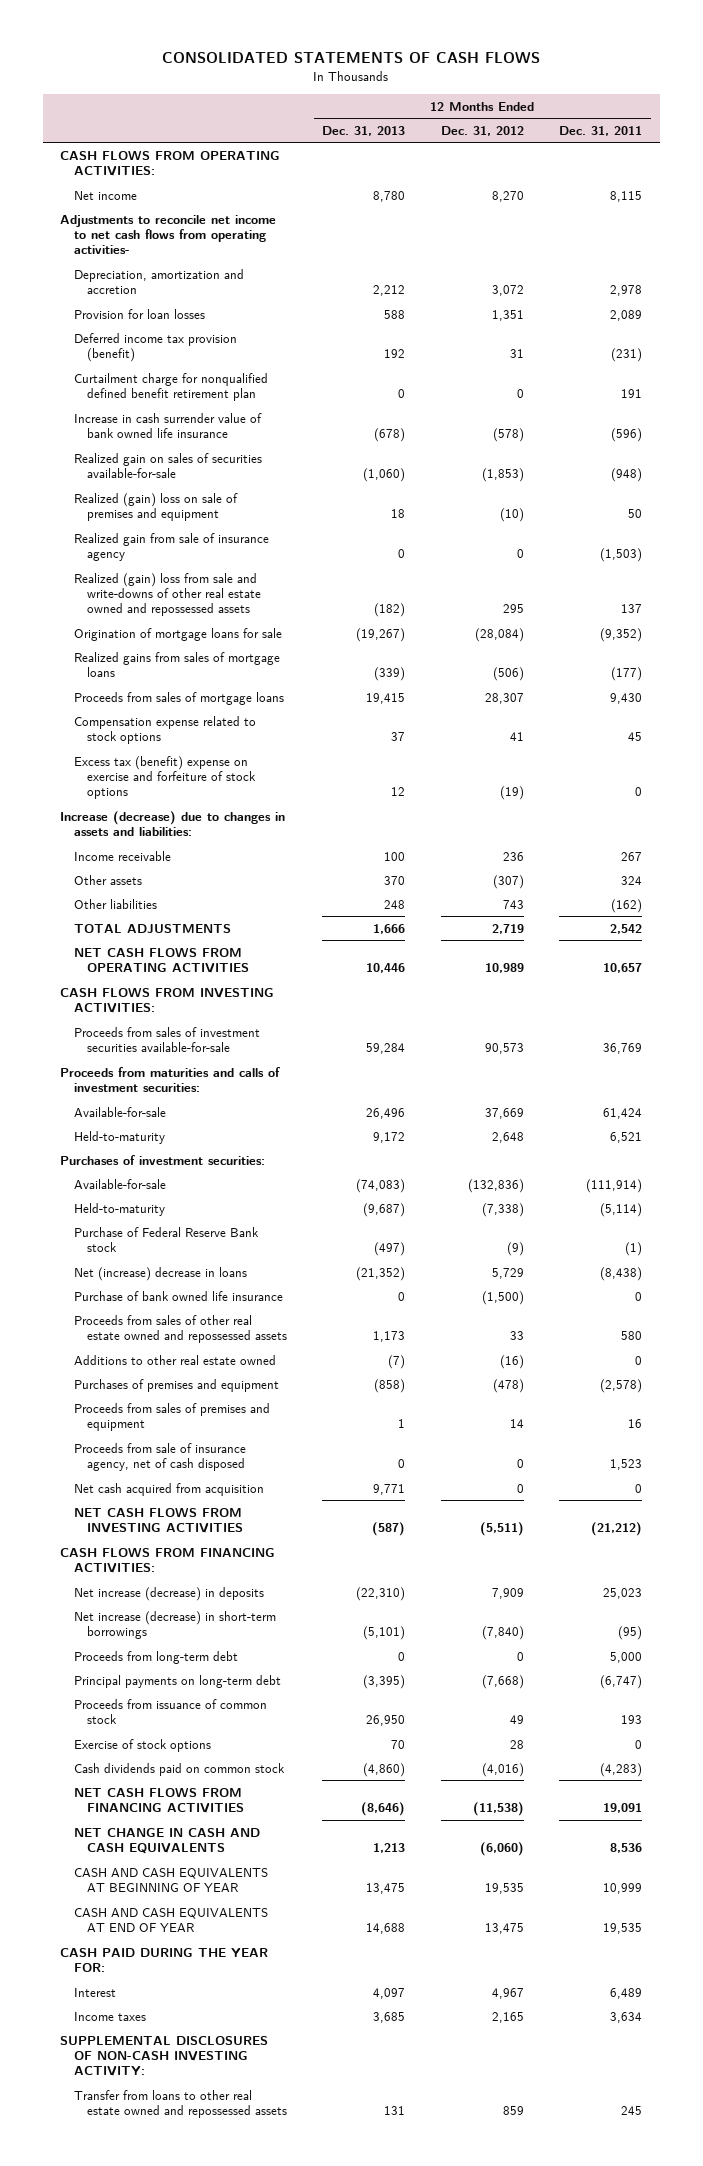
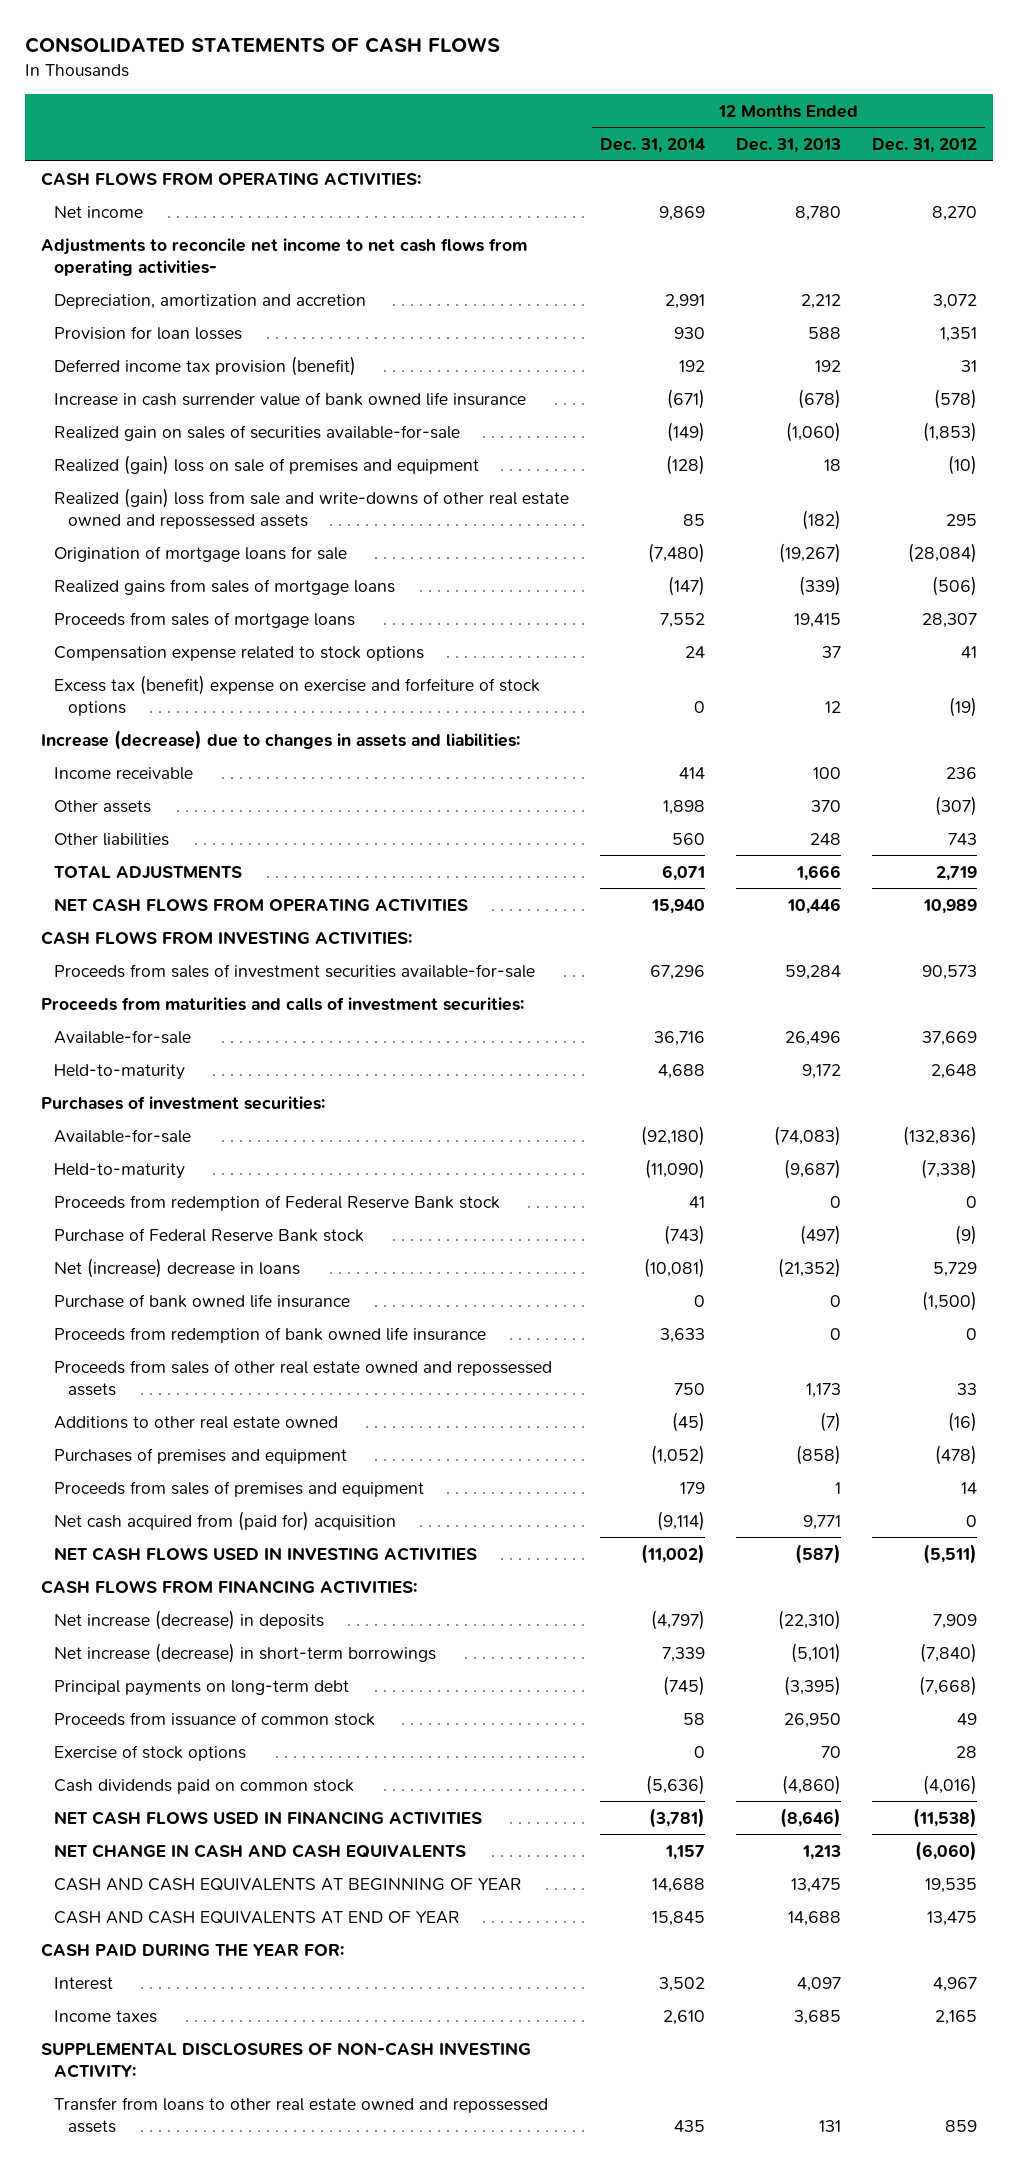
- | 12 Months Ended Dec. 31, 2013 | 12 Months Ended Dec. 31, 2012 | 12 Months Ended Dec. 31, 2011
+ | 12 Months Ended Dec. 31, 2014 | 12 Months Ended Dec. 31, 2013 | 12 Months Ended Dec. 31, 2012
- Curtailment charge for nonqualified defined benefit retirement plan | 0 | 0 | 191
- Realized gain from sale of insurance agency | 0 | 0 | (1,503)
+ Proceeds from redemption of Federal Reserve Bank stock | 41 | 0 | 0
+ Proceeds from redemption of bank owned life insurance | 3,633 | 0 | 0
- Proceeds from sale of insurance agency, net of cash disposed | 0 | 0 | 1,523
- Net cash acquired from acquisition | 9,771 | 0 | 0
- NET CASH FLOWS FROM INVESTING ACTIVITIES | (587) | (5,511) | (21,212)
+ Net cash acquired from (paid for) acquisition | (9,114) | 9,771 | 0
+ NET CASH FLOWS USED IN INVESTING ACTIVITIES | (11,002) | (587) | (5,511)
- Proceeds from long-term debt | 0 | 0 | 5,000
- NET CASH FLOWS FROM FINANCING ACTIVITIES | (8,646) | (11,538) | 19,091
+ NET CASH FLOWS USED IN FINANCING ACTIVITIES | (3,781) | (8,646) | (11,538)

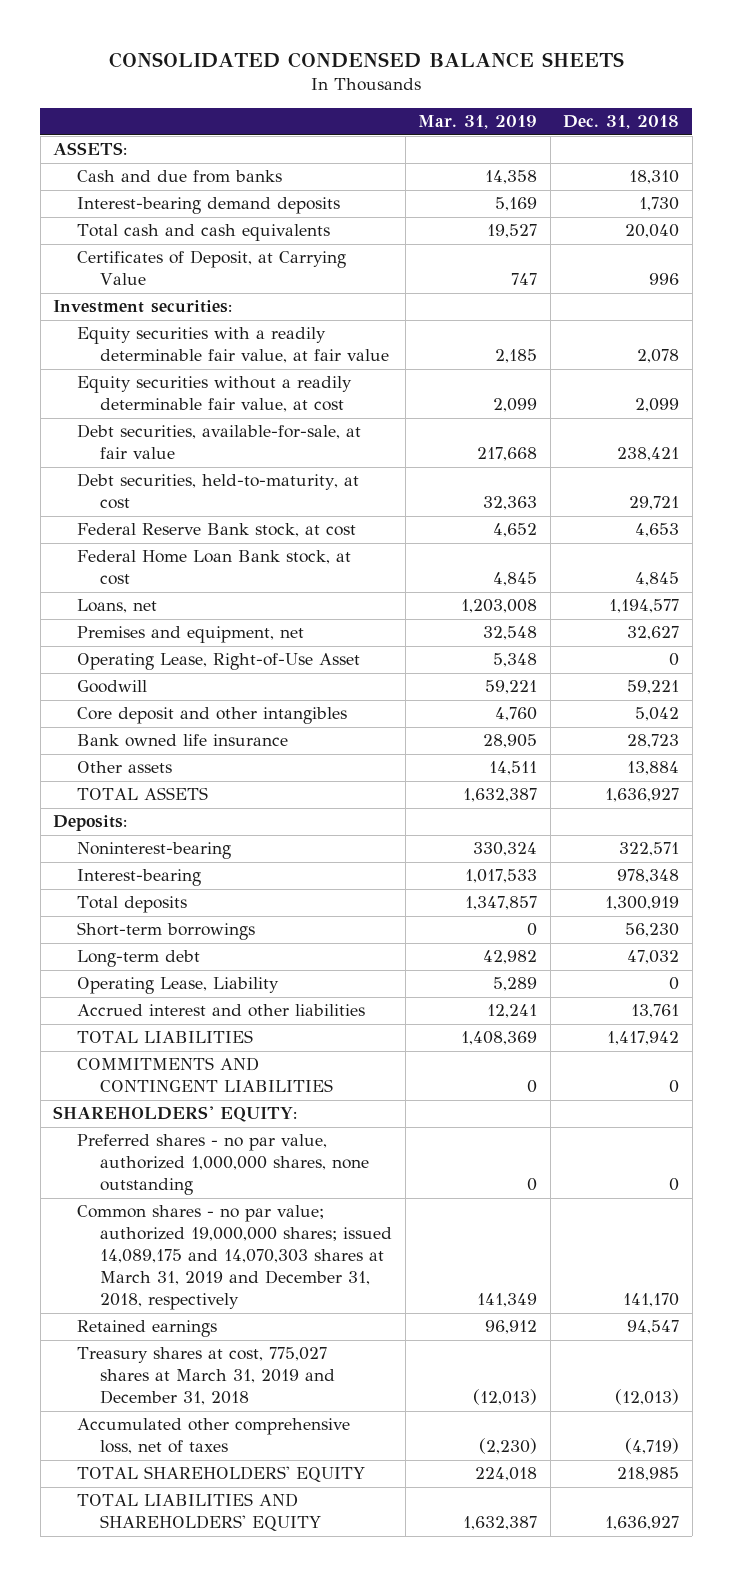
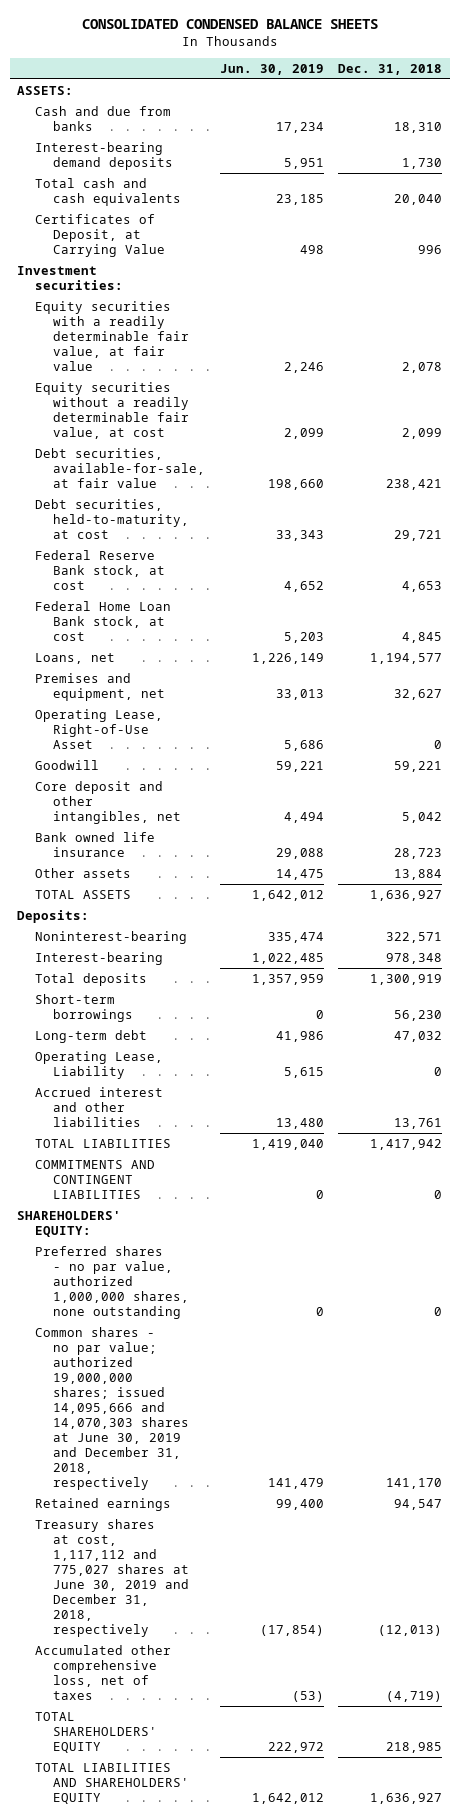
- | Mar. 31, 2019 | Dec. 31, 2018
+ | Jun. 30, 2019 | Dec. 31, 2018
- Core deposit and other intangibles | 4,760 | 5,042
+ Core deposit and other intangibles, net | 4,494 | 5,042
- Common shares - no par value; authorized 19,000,000 shares; issued 14,089,175 and 14,070,303 shares at March 31, 2019 and December 31, 2018, respectively | 141,349 | 141,170
+ Common shares - no par value; authorized 19,000,000 shares; issued 14,095,666 and 14,070,303 shares at June 30, 2019 and December 31, 2018, respectively | 141,479 | 141,170
- Treasury shares at cost, 775,027 shares at March 31, 2019 and December 31, 2018 | (12,013) | (12,013)
+ Treasury shares at cost, 1,117,112 and 775,027 shares at June 30, 2019 and December 31, 2018, respectively | (17,854) | (12,013)

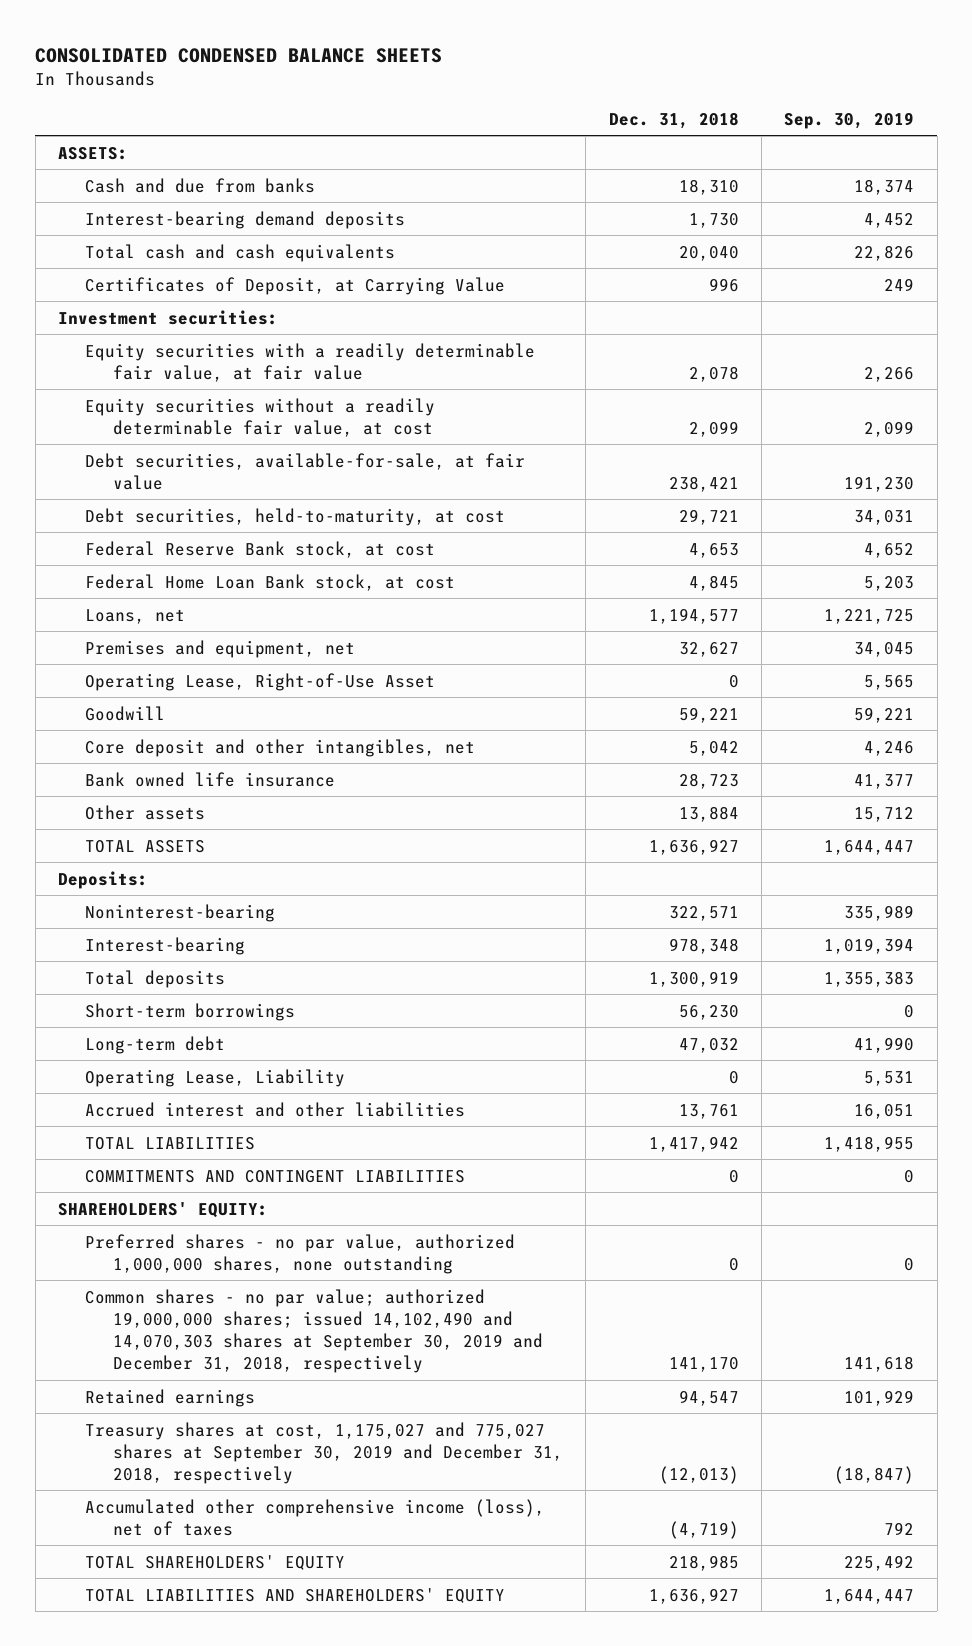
- | Jun. 30, 2019 | Dec. 31, 2018
+ | Dec. 31, 2018 | Sep. 30, 2019
- Common shares - no par value; authorized 19,000,000 shares; issued 14,095,666 and 14,070,303 shares at June 30, 2019 and December 31, 2018, respectively | 141,479 | 141,170
+ Common shares - no par value; authorized 19,000,000 shares; issued 14,102,490 and 14,070,303 shares at September 30, 2019 and December 31, 2018, respectively | 141,170 | 141,618
- Treasury shares at cost, 1,117,112 and 775,027 shares at June 30, 2019 and December 31, 2018, respectively | (17,854) | (12,013)
- Accumulated other comprehensive loss, net of taxes | (53) | (4,719)
+ Treasury shares at cost, 1,175,027 and 775,027 shares at September 30, 2019 and December 31, 2018, respectively | (12,013) | (18,847)
+ Accumulated other comprehensive income (loss), net of taxes | (4,719) | 792

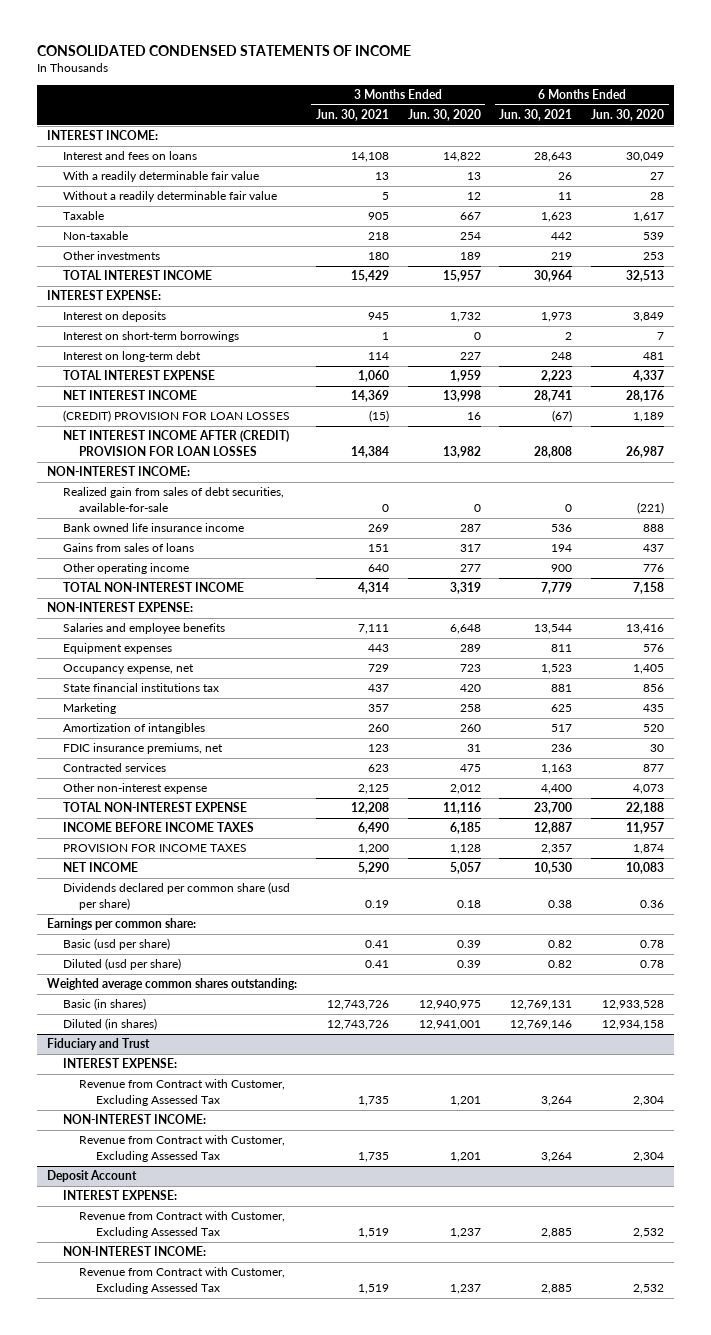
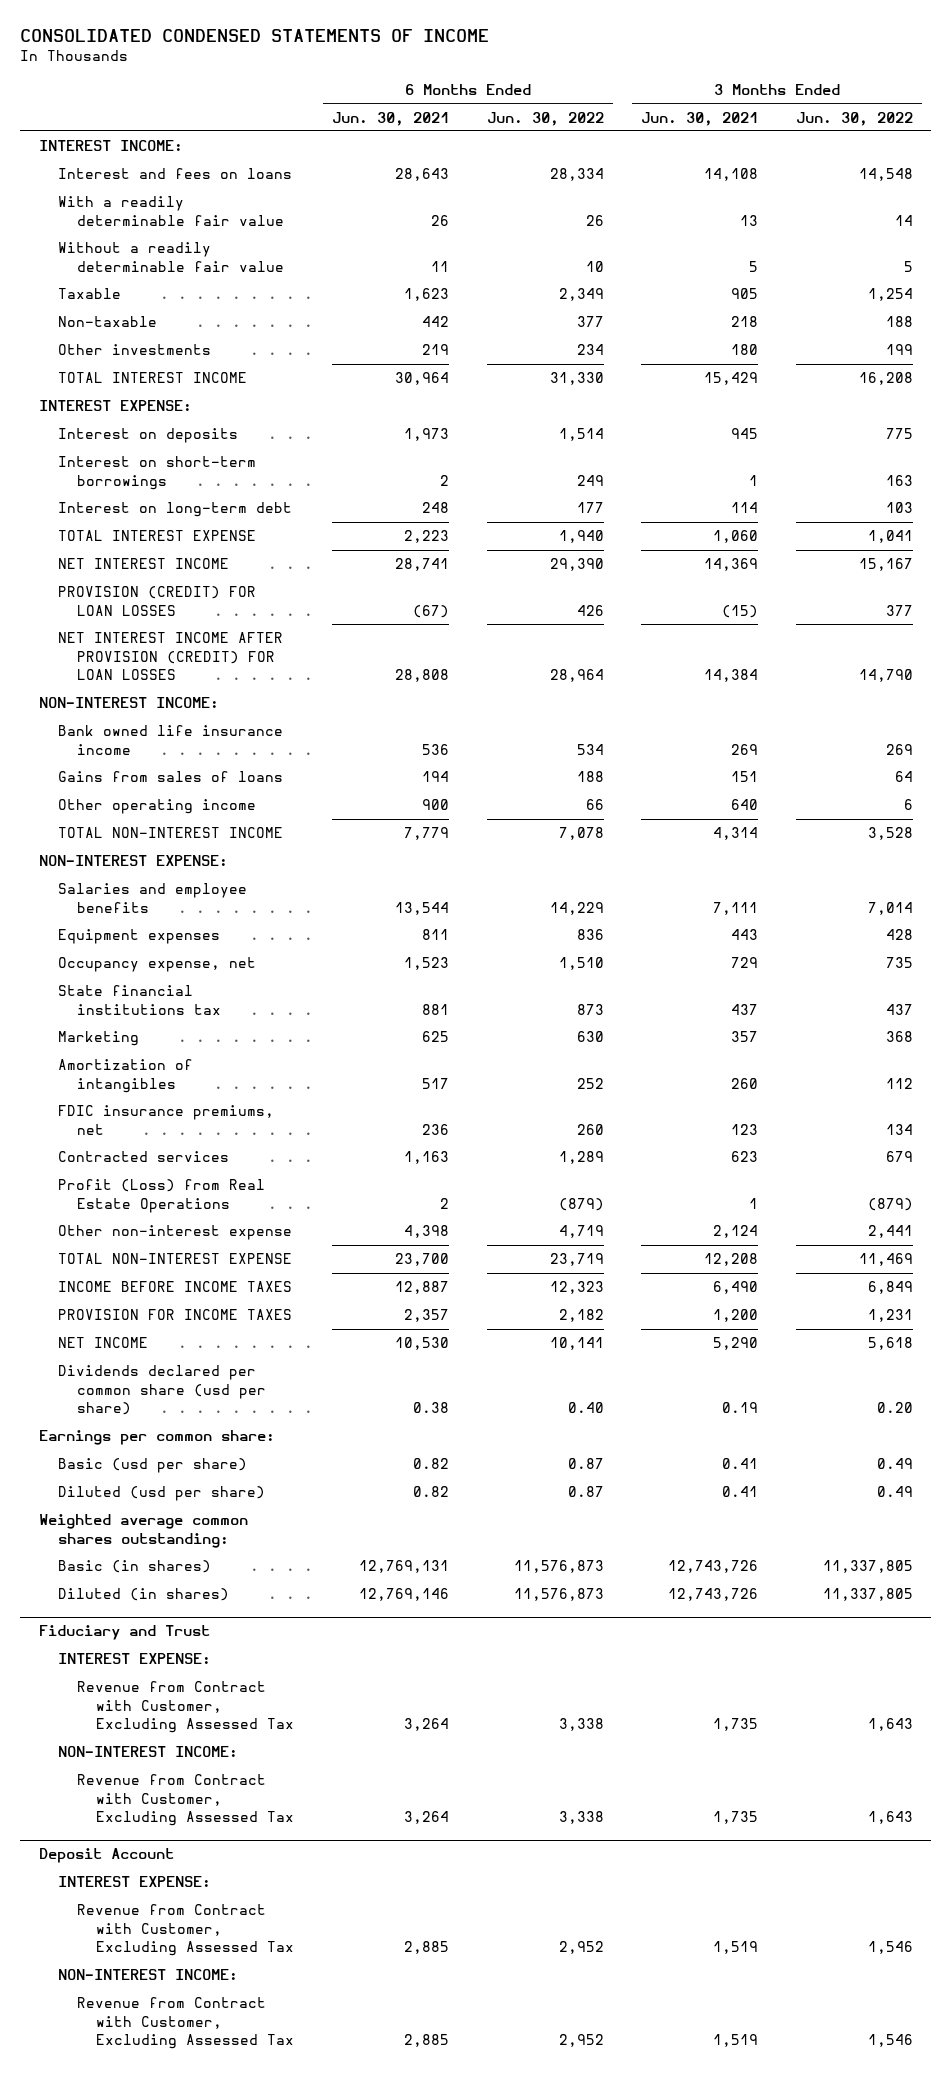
- | 3 Months Ended Jun. 30, 2021 | 3 Months Ended Jun. 30, 2020 | 6 Months Ended Jun. 30, 2021 | 6 Months Ended Jun. 30, 2020
+ | 6 Months Ended Jun. 30, 2021 | 6 Months Ended Jun. 30, 2022 | 3 Months Ended Jun. 30, 2021 | 3 Months Ended Jun. 30, 2022
- (CREDIT) PROVISION FOR LOAN LOSSES | (15) | 16 | (67) | 1,189
- NET INTEREST INCOME AFTER (CREDIT) PROVISION FOR LOAN LOSSES | 14,384 | 13,982 | 28,808 | 26,987
+ PROVISION (CREDIT) FOR LOAN LOSSES | (67) | 426 | (15) | 377
+ NET INTEREST INCOME AFTER PROVISION (CREDIT) FOR LOAN LOSSES | 28,808 | 28,964 | 14,384 | 14,790
- Realized gain from sales of debt securities, available-for-sale | 0 | 0 | 0 | (221)
- Other non-interest expense | 2,125 | 2,012 | 4,400 | 4,073
+ Profit (Loss) from Real Estate Operations | 2 | (879) | 1 | (879)
+ Other non-interest expense | 4,398 | 4,719 | 2,124 | 2,441

